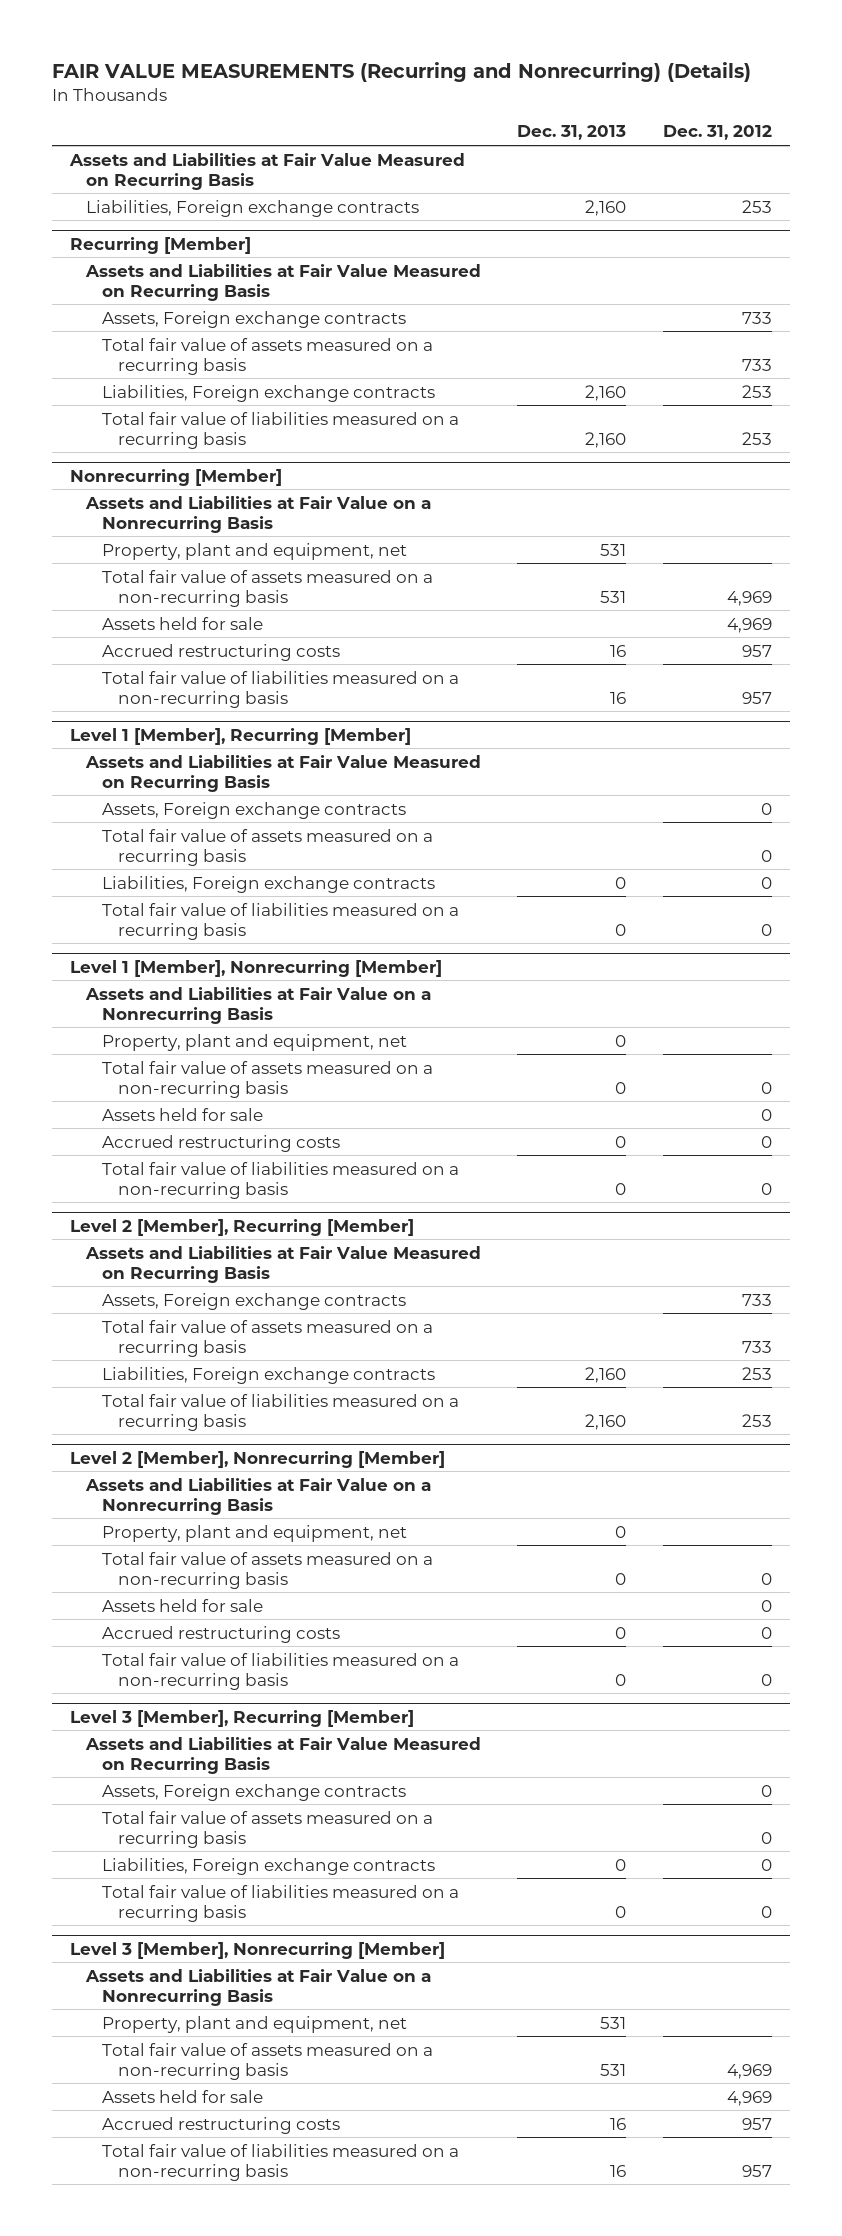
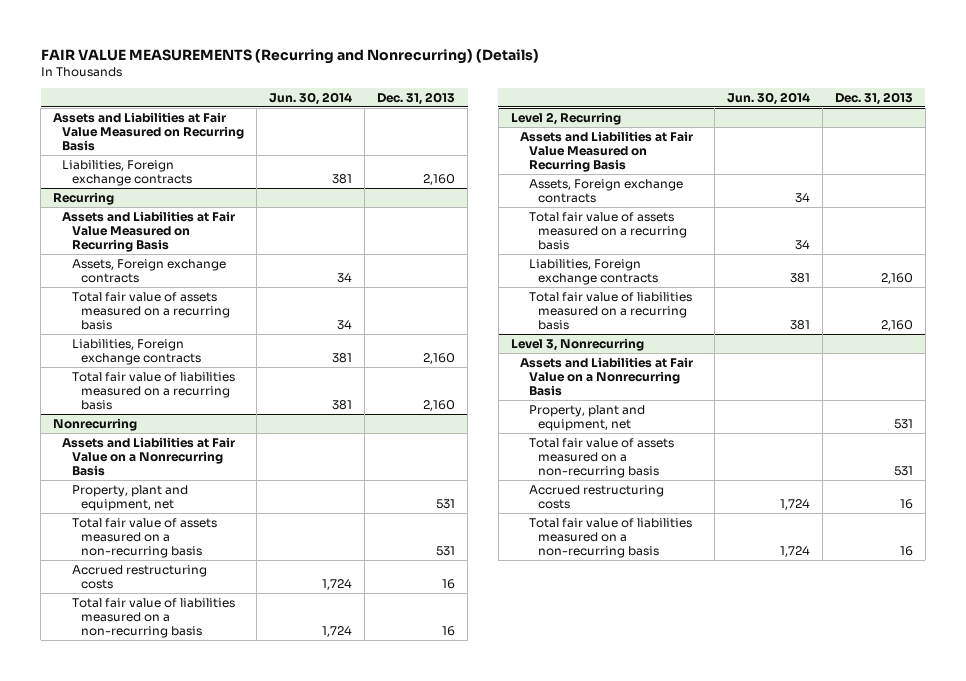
- | Dec. 31, 2013 | Dec. 31, 2012
+ | Jun. 30, 2014 | Dec. 31, 2013
- Recurring [Member]
+ Recurring
- Nonrecurring [Member]
+ Nonrecurring
- Assets held for sale | | 4,969
- Level 1 [Member], Recurring [Member]
- Assets and Liabilities at Fair Value Measured on Recurring Basis
- Assets, Foreign exchange contracts | | 0
- Total fair value of assets measured on a recurring basis | | 0
- Liabilities, Foreign exchange contracts | 0 | 0
- Total fair value of liabilities measured on a recurring basis | 0 | 0
- Level 1 [Member], Nonrecurring [Member]
- Assets and Liabilities at Fair Value on a Nonrecurring Basis
- Property, plant and equipment, net | 0 |
- Total fair value of assets measured on a non-recurring basis | 0 | 0
- Assets held for sale | | 0
- Accrued restructuring costs | 0 | 0
- Total fair value of liabilities measured on a non-recurring basis | 0 | 0
- Level 2 [Member], Recurring [Member]
+ Level 2, Recurring
- Level 2 [Member], Nonrecurring [Member]
- Assets and Liabilities at Fair Value on a Nonrecurring Basis
- Property, plant and equipment, net | 0 |
- Total fair value of assets measured on a non-recurring basis | 0 | 0
- Assets held for sale | | 0
- Accrued restructuring costs | 0 | 0
- Total fair value of liabilities measured on a non-recurring basis | 0 | 0
- Level 3 [Member], Recurring [Member]
- Assets and Liabilities at Fair Value Measured on Recurring Basis
- Assets, Foreign exchange contracts | | 0
- Total fair value of assets measured on a recurring basis | | 0
- Liabilities, Foreign exchange contracts | 0 | 0
- Total fair value of liabilities measured on a recurring basis | 0 | 0
- Level 3 [Member], Nonrecurring [Member]
+ Level 3, Nonrecurring
- Assets held for sale | | 4,969

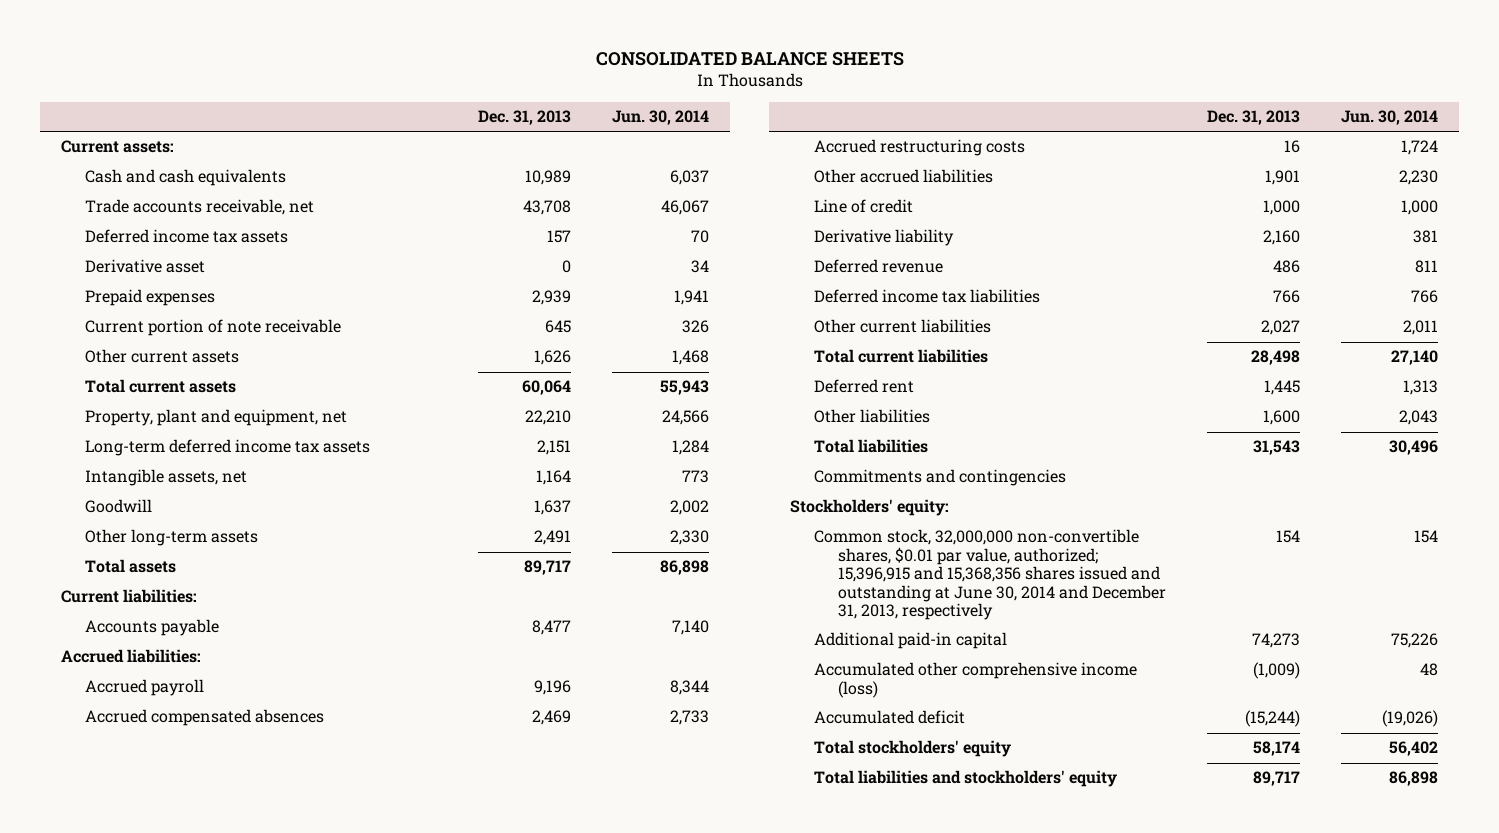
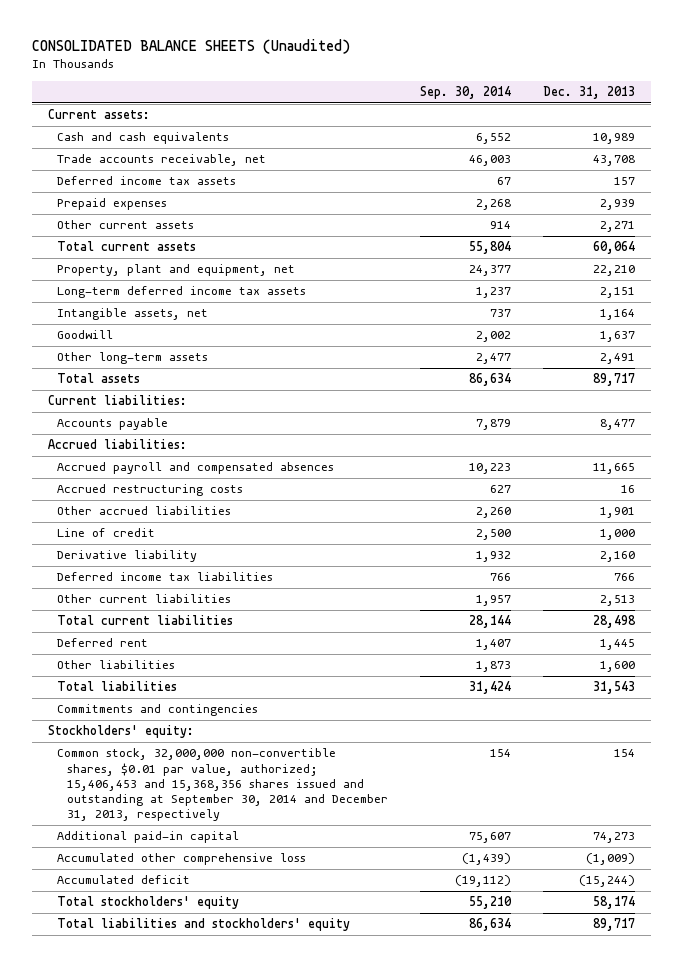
- CONSOLIDATED BALANCE SHEETS
+ CONSOLIDATED BALANCE SHEETS (Unaudited)
- | Dec. 31, 2013 | Jun. 30, 2014
+ | Sep. 30, 2014 | Dec. 31, 2013
- Derivative asset | 0 | 34
- Current portion of note receivable | 645 | 326
- Other current assets | 1,626 | 1,468
+ Other current assets | 914 | 2,271
- Accrued payroll | 9,196 | 8,344
- Accrued compensated absences | 2,469 | 2,733
+ Accrued payroll and compensated absences | 10,223 | 11,665
- Deferred revenue | 486 | 811
- Other current liabilities | 2,027 | 2,011
+ Other current liabilities | 1,957 | 2,513
- Common stock, 32,000,000 non-convertible shares, $0.01 par value, authorized; 15,396,915 and 15,368,356 shares issued and outstanding at June 30, 2014 and December 31, 2013, respectively | 154 | 154
+ Common stock, 32,000,000 non-convertible shares, $0.01 par value, authorized; 15,406,453 and 15,368,356 shares issued and outstanding at September 30, 2014 and December 31, 2013, respectively | 154 | 154
- Accumulated other comprehensive income (loss) | (1,009) | 48
+ Accumulated other comprehensive loss | (1,439) | (1,009)

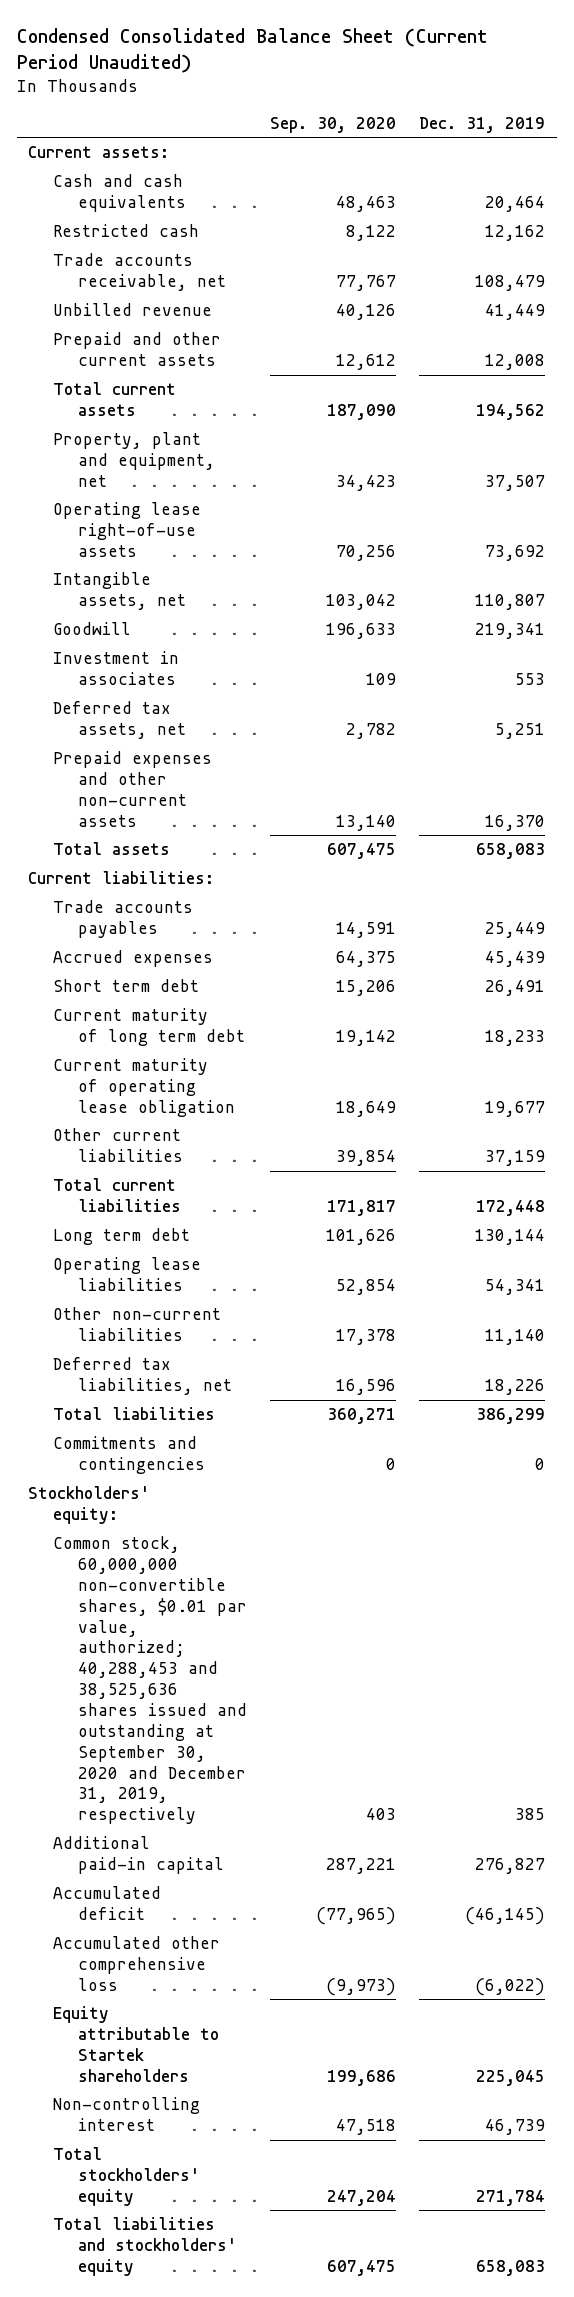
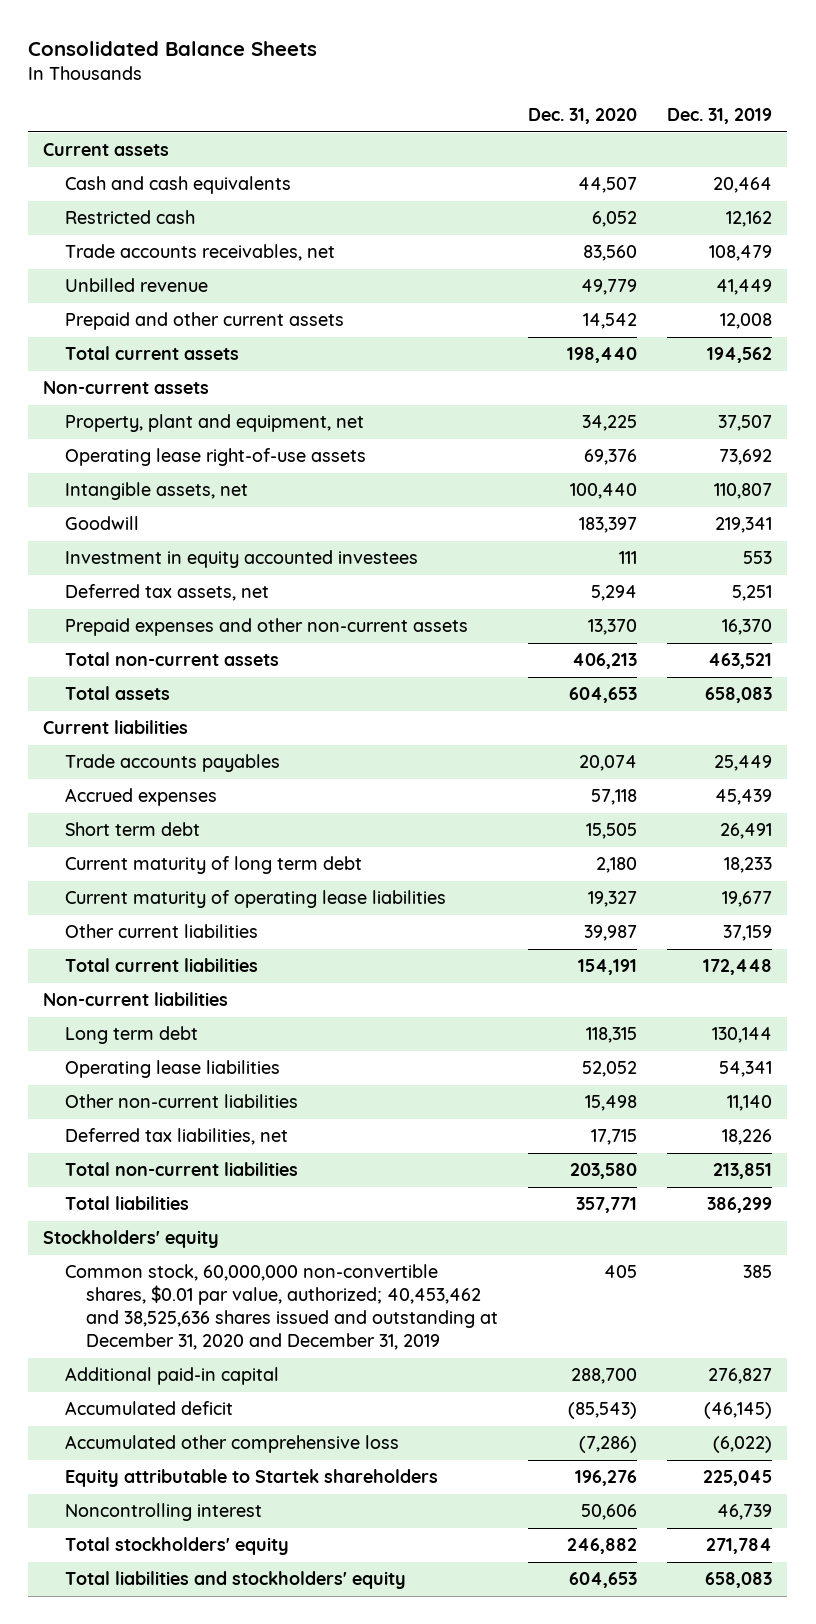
- Condensed Consolidated Balance Sheet (Current Period Unaudited)
+ Consolidated Balance Sheets
- | Sep. 30, 2020 | Dec. 31, 2019
+ | Dec. 31, 2020 | Dec. 31, 2019
- Current assets:
+ Current assets
- Trade accounts receivable, net | 77,767 | 108,479
+ Trade accounts receivables, net | 83,560 | 108,479
+ Non-current assets
- Investment in associates | 109 | 553
+ Investment in equity accounted investees | 111 | 553
+ Total non-current assets | 406,213 | 463,521
- Current liabilities:
+ Current liabilities
- Current maturity of operating lease obligation | 18,649 | 19,677
+ Current maturity of operating lease liabilities | 19,327 | 19,677
+ Non-current liabilities
+ Total non-current liabilities | 203,580 | 213,851
- Commitments and contingencies | 0 | 0
- Stockholders' equity:
- Common stock, 60,000,000 non-convertible shares, $0.01 par value, authorized; 40,288,453 and 38,525,636 shares issued and outstanding at September 30, 2020 and December 31, 2019, respectively | 403 | 385
+ Stockholders' equity
+ Common stock, 60,000,000 non-convertible shares, $0.01 par value, authorized; 40,453,462 and 38,525,636 shares issued and outstanding at December 31, 2020 and December 31, 2019 | 405 | 385
- Non-controlling interest | 47,518 | 46,739
+ Noncontrolling interest | 50,606 | 46,739

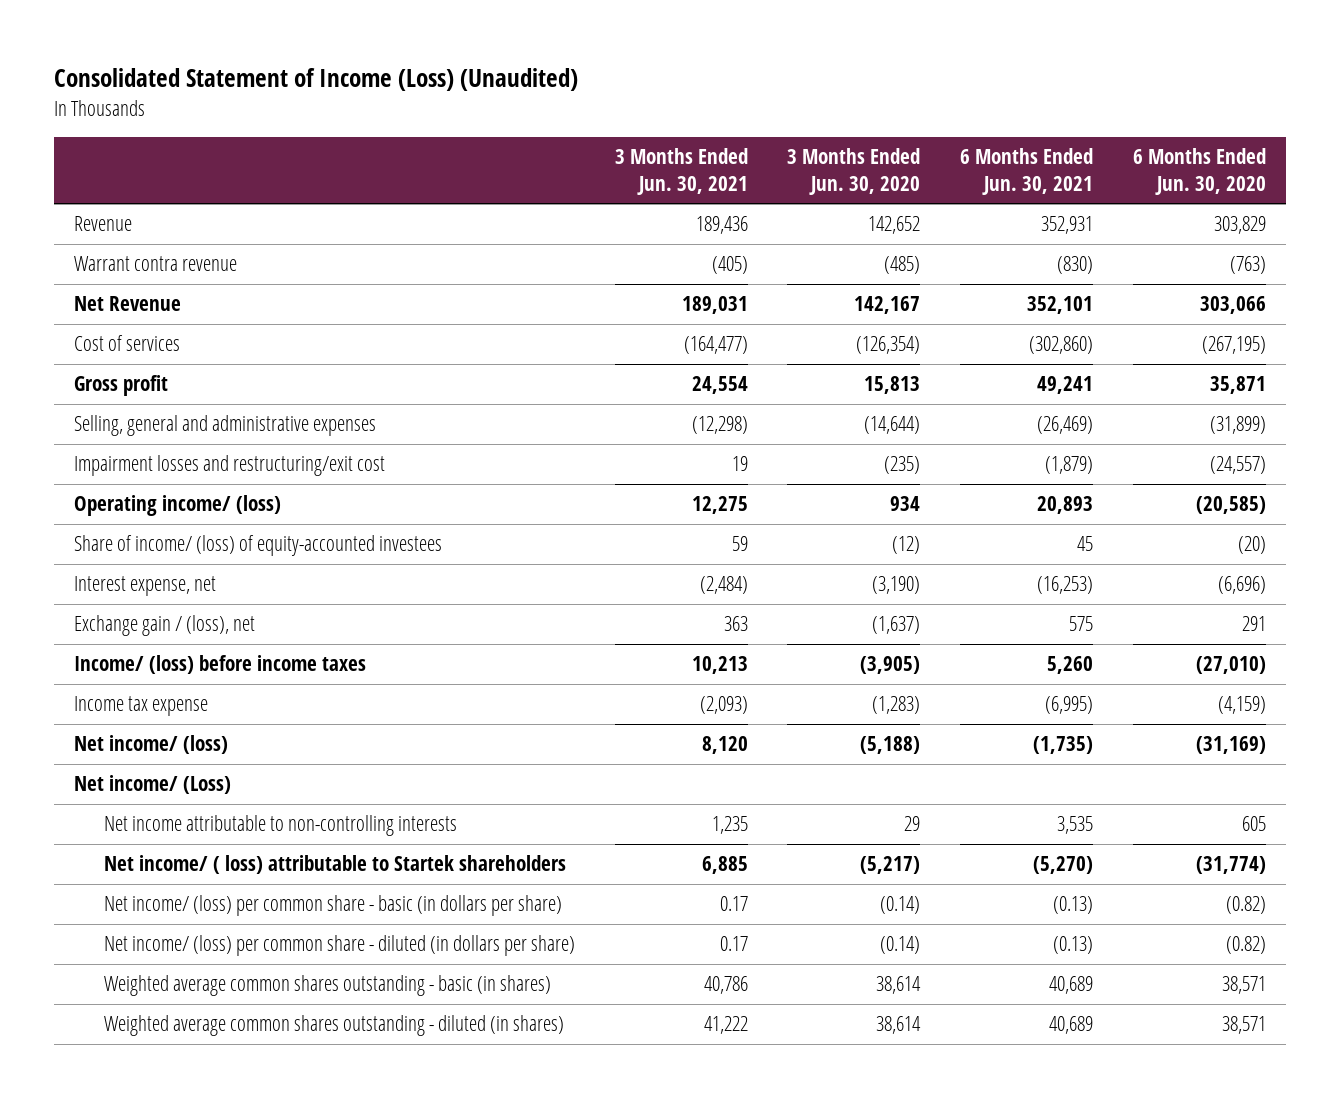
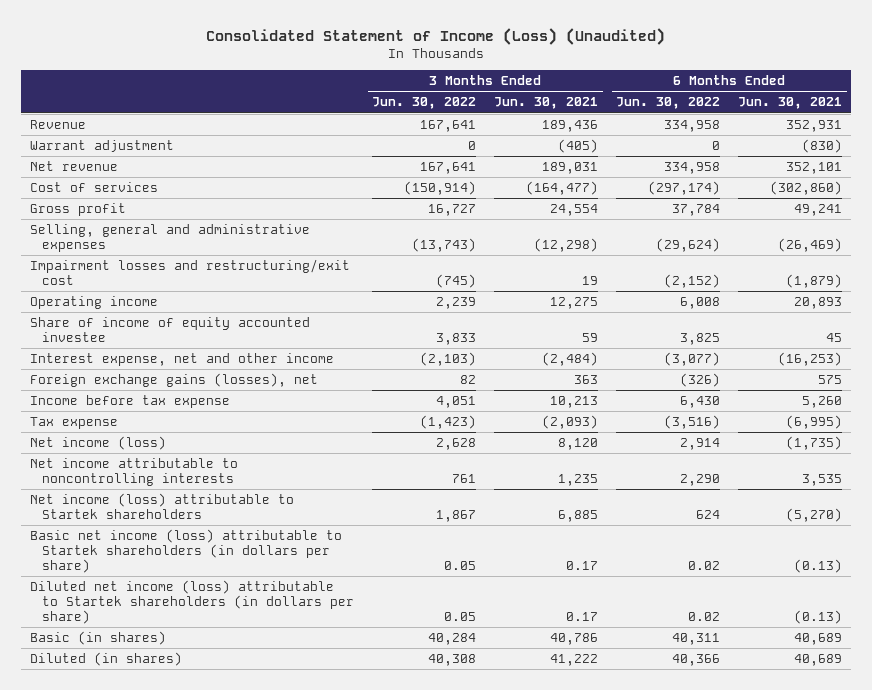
- | 3 Months Ended Jun. 30, 2021 | 3 Months Ended Jun. 30, 2020 | 6 Months Ended Jun. 30, 2021 | 6 Months Ended Jun. 30, 2020
+ | 3 Months Ended Jun. 30, 2022 | 3 Months Ended Jun. 30, 2021 | 6 Months Ended Jun. 30, 2022 | 6 Months Ended Jun. 30, 2021
- Warrant contra revenue | (405) | (485) | (830) | (763)
- Net Revenue | 189,031 | 142,167 | 352,101 | 303,066
+ Warrant adjustment | 0 | (405) | 0 | (830)
+ Net revenue | 167,641 | 189,031 | 334,958 | 352,101
- Operating income/ (loss) | 12,275 | 934 | 20,893 | (20,585)
- Share of income/ (loss) of equity-accounted investees | 59 | (12) | 45 | (20)
- Interest expense, net | (2,484) | (3,190) | (16,253) | (6,696)
- Exchange gain / (loss), net | 363 | (1,637) | 575 | 291
- Income/ (loss) before income taxes | 10,213 | (3,905) | 5,260 | (27,010)
- Income tax expense | (2,093) | (1,283) | (6,995) | (4,159)
- Net income/ (loss) | 8,120 | (5,188) | (1,735) | (31,169)
- Net income/ (Loss)
- Net income attributable to non-controlling interests | 1,235 | 29 | 3,535 | 605
- Net income/ ( loss) attributable to Startek shareholders | 6,885 | (5,217) | (5,270) | (31,774)
- Net income/ (loss) per common share - basic (in dollars per share) | 0.17 | (0.14) | (0.13) | (0.82)
- Net income/ (loss) per common share - diluted (in dollars per share) | 0.17 | (0.14) | (0.13) | (0.82)
- Weighted average common shares outstanding - basic (in shares) | 40,786 | 38,614 | 40,689 | 38,571
- Weighted average common shares outstanding - diluted (in shares) | 41,222 | 38,614 | 40,689 | 38,571
+ Operating income | 2,239 | 12,275 | 6,008 | 20,893
+ Share of income of equity accounted investee | 3,833 | 59 | 3,825 | 45
+ Interest expense, net and other income | (2,103) | (2,484) | (3,077) | (16,253)
+ Foreign exchange gains (losses), net | 82 | 363 | (326) | 575
+ Income before tax expense | 4,051 | 10,213 | 6,430 | 5,260
+ Tax expense | (1,423) | (2,093) | (3,516) | (6,995)
+ Net income (loss) | 2,628 | 8,120 | 2,914 | (1,735)
+ Net income attributable to noncontrolling interests | 761 | 1,235 | 2,290 | 3,535
+ Net income (loss) attributable to Startek shareholders | 1,867 | 6,885 | 624 | (5,270)
+ Basic net income (loss) attributable to Startek shareholders (in dollars per share) | 0.05 | 0.17 | 0.02 | (0.13)
+ Diluted net income (loss) attributable to Startek shareholders (in dollars per share) | 0.05 | 0.17 | 0.02 | (0.13)
+ Basic (in shares) | 40,284 | 40,786 | 40,311 | 40,689
+ Diluted (in shares) | 40,308 | 41,222 | 40,366 | 40,689

